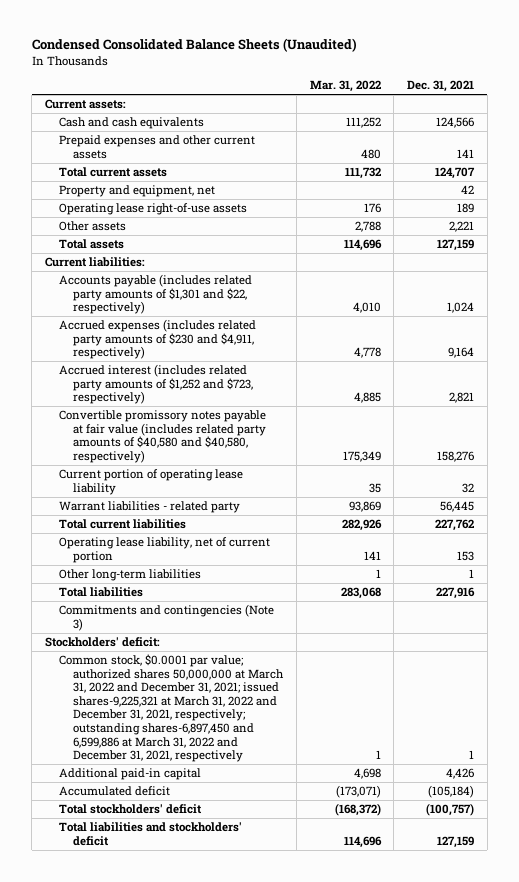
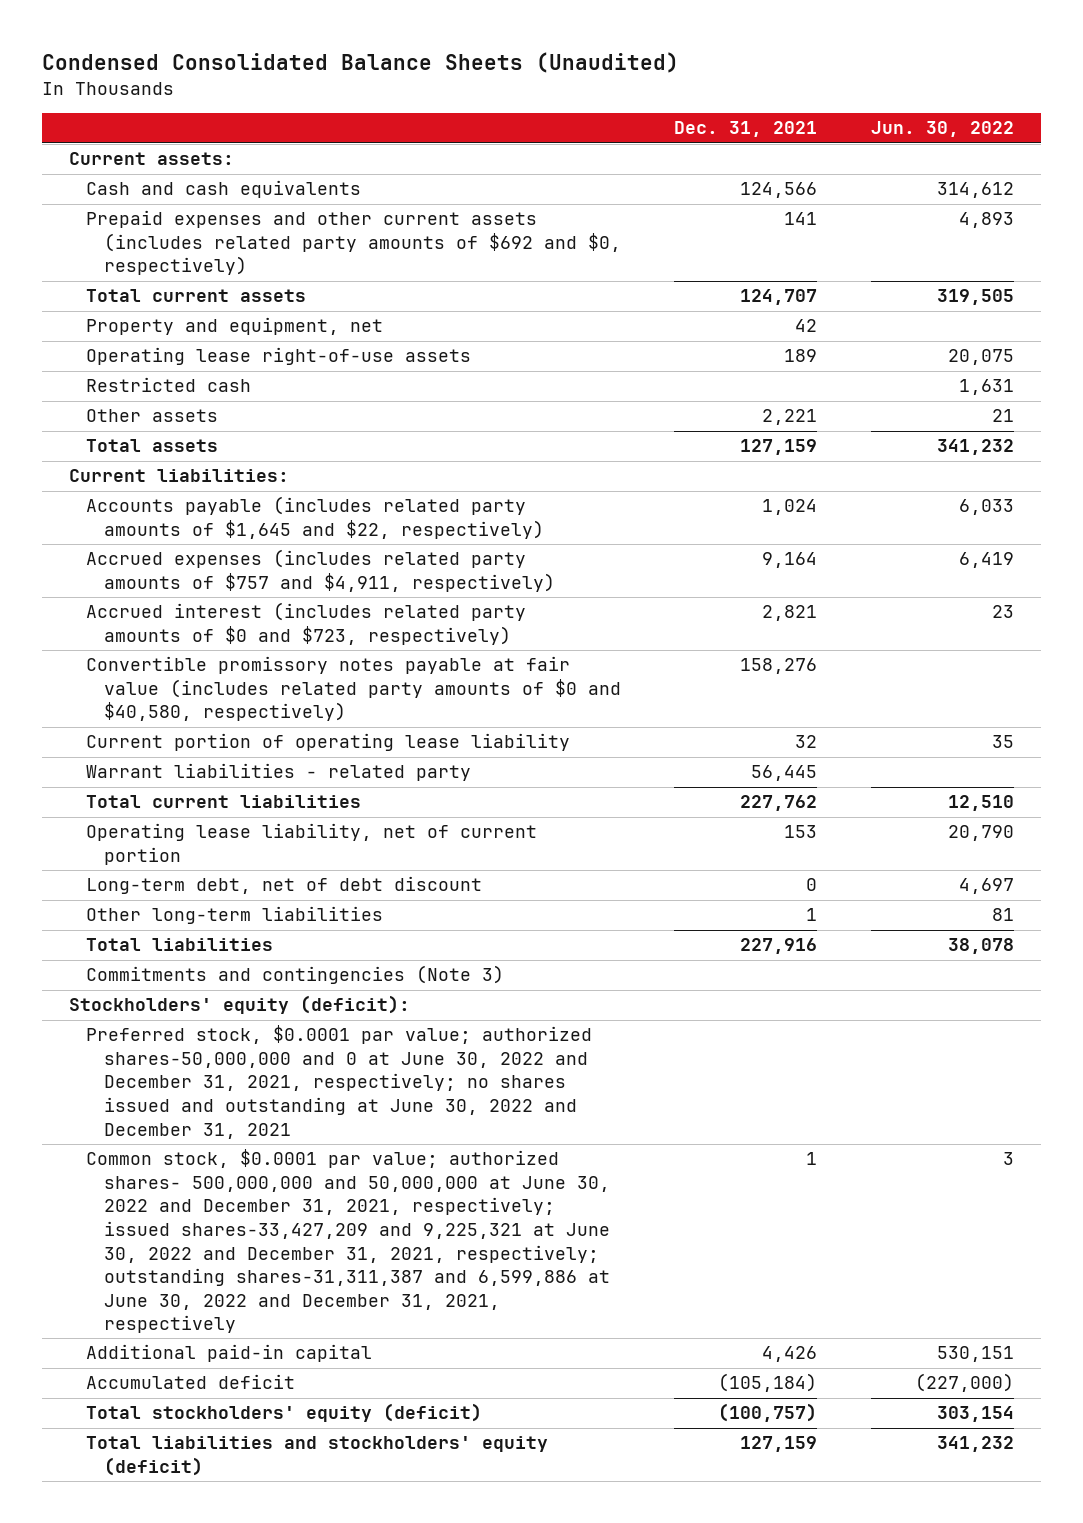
- | Mar. 31, 2022 | Dec. 31, 2021
+ | Dec. 31, 2021 | Jun. 30, 2022
- Prepaid expenses and other current assets | 480 | 141
+ Prepaid expenses and other current assets (includes related party amounts of $692 and $0, respectively) | 141 | 4,893
+ Restricted cash | | 1,631
- Accounts payable (includes related party amounts of $1,301 and $22, respectively) | 4,010 | 1,024
- Accrued expenses (includes related party amounts of $230 and $4,911, respectively) | 4,778 | 9,164
- Accrued interest (includes related party amounts of $1,252 and $723, respectively) | 4,885 | 2,821
- Convertible promissory notes payable at fair value (includes related party amounts of $40,580 and $40,580, respectively) | 175,349 | 158,276
+ Accounts payable (includes related party amounts of $1,645 and $22, respectively) | 1,024 | 6,033
+ Accrued expenses (includes related party amounts of $757 and $4,911, respectively) | 9,164 | 6,419
+ Accrued interest (includes related party amounts of $0 and $723, respectively) | 2,821 | 23
+ Convertible promissory notes payable at fair value (includes related party amounts of $0 and $40,580, respectively) | 158,276 |
+ Long-term debt, net of debt discount | 0 | 4,697
- Stockholders' deficit:
- Common stock, $0.0001 par value; authorized shares 50,000,000 at March 31, 2022 and December 31, 2021; issued shares-9,225,321 at March 31, 2022 and December 31, 2021, respectively; outstanding shares-6,897,450 and 6,599,886 at March 31, 2022 and December 31, 2021, respectively | 1 | 1
+ Stockholders' equity (deficit):
+ Preferred stock, $0.0001 par value; authorized shares-50,000,000 and 0 at June 30, 2022 and December 31, 2021, respectively; no shares issued and outstanding at June 30, 2022 and December 31, 2021
+ Common stock, $0.0001 par value; authorized shares- 500,000,000 and 50,000,000 at June 30, 2022 and December 31, 2021, respectively; issued shares-33,427,209 and 9,225,321 at June 30, 2022 and December 31, 2021, respectively; outstanding shares-31,311,387 and 6,599,886 at June 30, 2022 and December 31, 2021, respectively | 1 | 3
- Total stockholders' deficit | (168,372) | (100,757)
- Total liabilities and stockholders' deficit | 114,696 | 127,159
+ Total stockholders' equity (deficit) | (100,757) | 303,154
+ Total liabilities and stockholders' equity (deficit) | 127,159 | 341,232

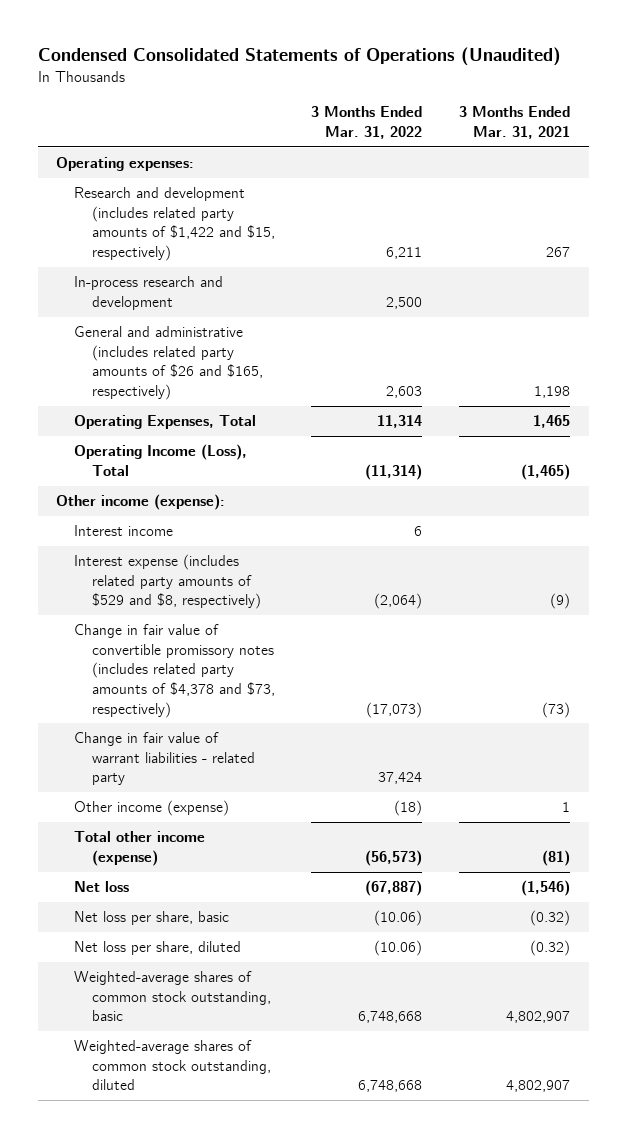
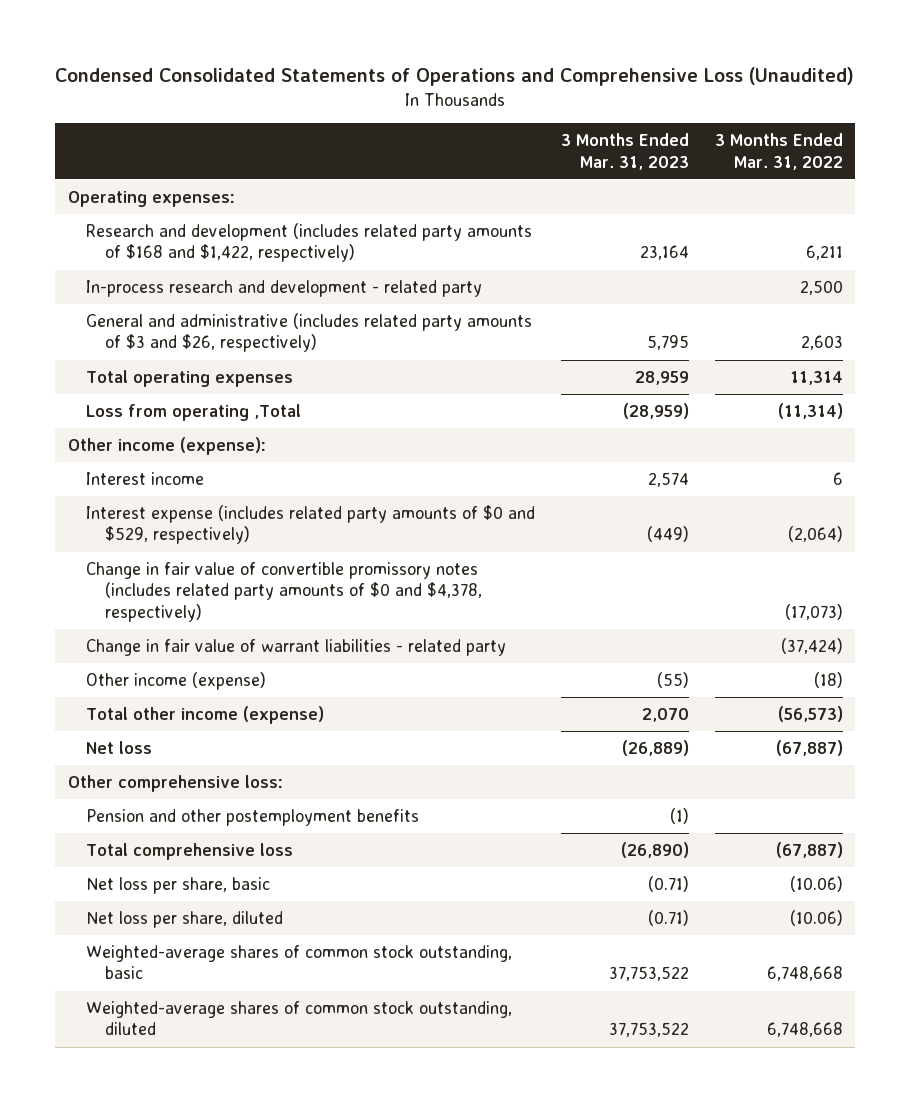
- Condensed Consolidated Statements of Operations (Unaudited)
+ Condensed Consolidated Statements of Operations and Comprehensive Loss (Unaudited)
- | 3 Months Ended Mar. 31, 2022 | 3 Months Ended Mar. 31, 2021
+ | 3 Months Ended Mar. 31, 2023 | 3 Months Ended Mar. 31, 2022
- Research and development (includes related party amounts of $1,422 and $15, respectively) | 6,211 | 267
- In-process research and development | 2,500 |
- General and administrative (includes related party amounts of $26 and $165, respectively) | 2,603 | 1,198
- Operating Expenses, Total | 11,314 | 1,465
- Operating Income (Loss), Total | (11,314) | (1,465)
+ Research and development (includes related party amounts of $168 and $1,422, respectively) | 23,164 | 6,211
+ In-process research and development - related party | | 2,500
+ General and administrative (includes related party amounts of $3 and $26, respectively) | 5,795 | 2,603
+ Total operating expenses | 28,959 | 11,314
+ Loss from operating ,Total | (28,959) | (11,314)
- Interest expense (includes related party amounts of $529 and $8, respectively) | (2,064) | (9)
- Change in fair value of convertible promissory notes (includes related party amounts of $4,378 and $73, respectively) | (17,073) | (73)
- Change in fair value of warrant liabilities - related party | 37,424 |
+ Interest expense (includes related party amounts of $0 and $529, respectively) | (449) | (2,064)
+ Change in fair value of convertible promissory notes (includes related party amounts of $0 and $4,378, respectively) | | (17,073)
+ Change in fair value of warrant liabilities - related party | | (37,424)
+ Other comprehensive loss:
+ Pension and other postemployment benefits | (1) |
+ Total comprehensive loss | (26,890) | (67,887)

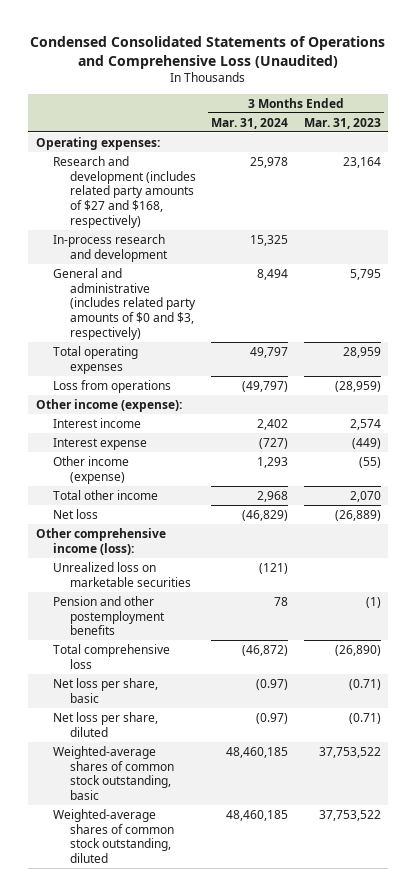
- | 3 Months Ended Mar. 31, 2023 | 3 Months Ended Mar. 31, 2022
+ | 3 Months Ended Mar. 31, 2024 | 3 Months Ended Mar. 31, 2023
- Research and development (includes related party amounts of $168 and $1,422, respectively) | 23,164 | 6,211
- In-process research and development - related party | | 2,500
- General and administrative (includes related party amounts of $3 and $26, respectively) | 5,795 | 2,603
+ Research and development (includes related party amounts of $27 and $168, respectively) | 25,978 | 23,164
+ In-process research and development | 15,325 |
+ General and administrative (includes related party amounts of $0 and $3, respectively) | 8,494 | 5,795
- Loss from operating ,Total | (28,959) | (11,314)
+ Loss from operations | (49,797) | (28,959)
- Interest expense (includes related party amounts of $0 and $529, respectively) | (449) | (2,064)
- Change in fair value of convertible promissory notes (includes related party amounts of $0 and $4,378, respectively) | | (17,073)
- Change in fair value of warrant liabilities - related party | | (37,424)
+ Interest expense | (727) | (449)
- Total other income (expense) | 2,070 | (56,573)
+ Total other income | 2,968 | 2,070
- Other comprehensive loss:
+ Other comprehensive income (loss):
+ Unrealized loss on marketable securities | (121) |

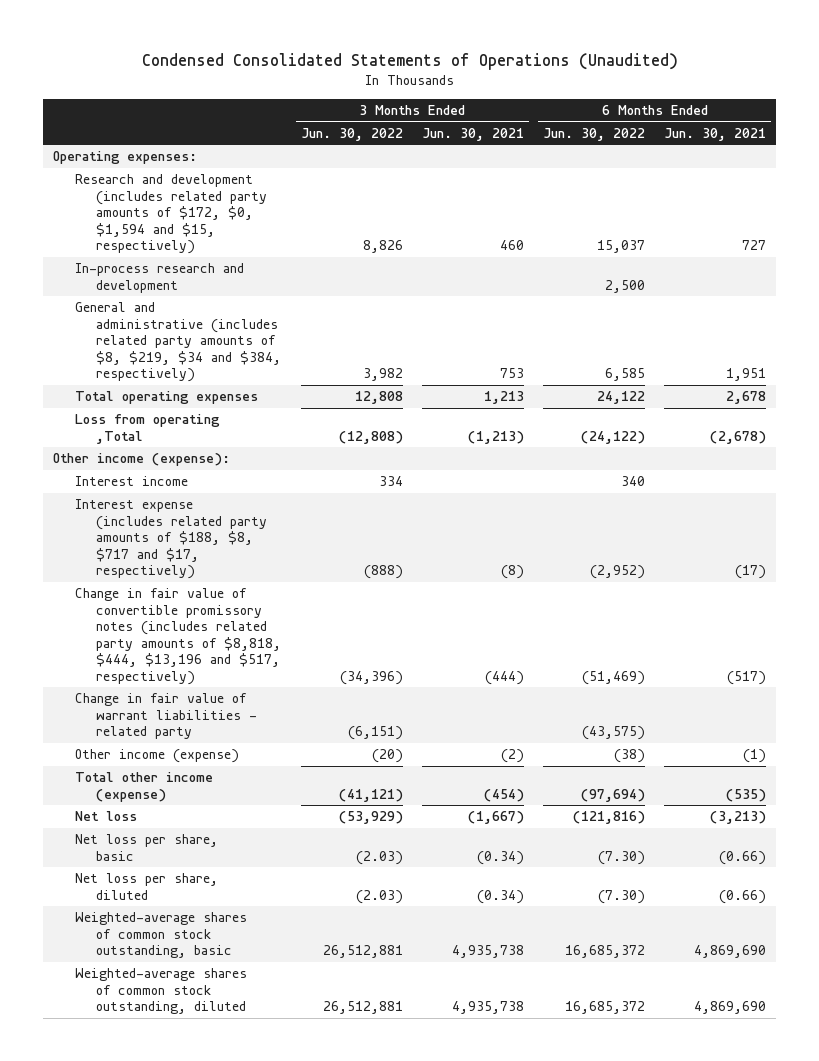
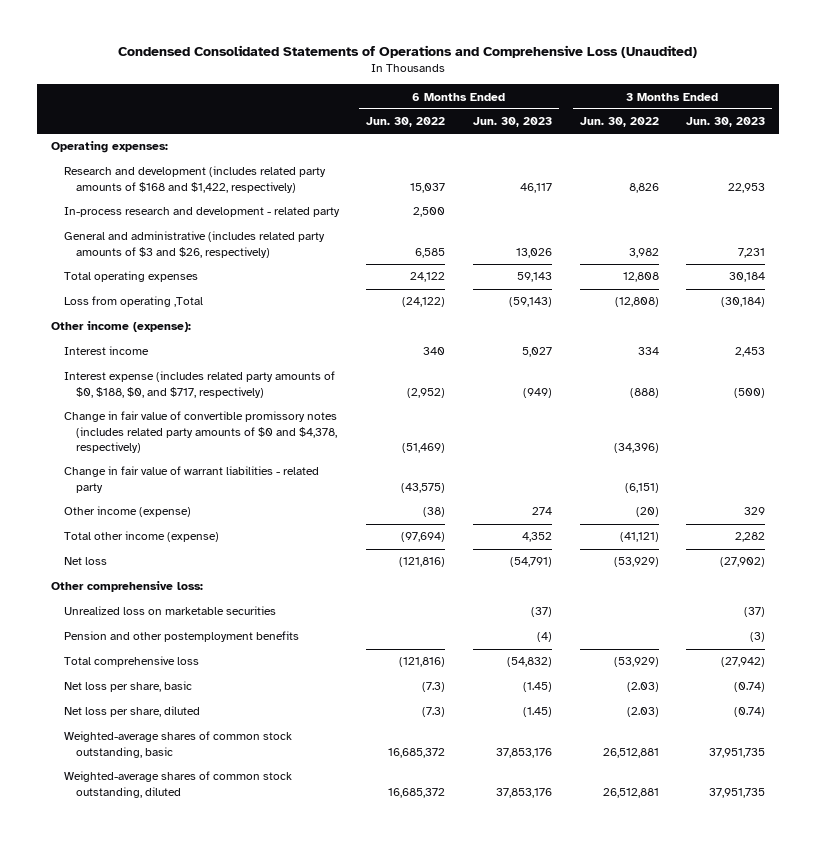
- Condensed Consolidated Statements of Operations (Unaudited)
+ Condensed Consolidated Statements of Operations and Comprehensive Loss (Unaudited)
- | 3 Months Ended Jun. 30, 2022 | 3 Months Ended Jun. 30, 2021 | 6 Months Ended Jun. 30, 2022 | 6 Months Ended Jun. 30, 2021
+ | 6 Months Ended Jun. 30, 2022 | 6 Months Ended Jun. 30, 2023 | 3 Months Ended Jun. 30, 2022 | 3 Months Ended Jun. 30, 2023
- Research and development (includes related party amounts of $172, $0, $1,594 and $15, respectively) | 8,826 | 460 | 15,037 | 727
- In-process research and development | | | 2,500 |
- General and administrative (includes related party amounts of $8, $219, $34 and $384, respectively) | 3,982 | 753 | 6,585 | 1,951
+ Research and development (includes related party amounts of $168 and $1,422, respectively) | 15,037 | 46,117 | 8,826 | 22,953
+ In-process research and development - related party | 2,500 | | |
+ General and administrative (includes related party amounts of $3 and $26, respectively) | 6,585 | 13,026 | 3,982 | 7,231
- Interest expense (includes related party amounts of $188, $8, $717 and $17, respectively) | (888) | (8) | (2,952) | (17)
- Change in fair value of convertible promissory notes (includes related party amounts of $8,818, $444, $13,196 and $517, respectively) | (34,396) | (444) | (51,469) | (517)
+ Interest expense (includes related party amounts of $0, $188, $0, and $717, respectively) | (2,952) | (949) | (888) | (500)
+ Change in fair value of convertible promissory notes (includes related party amounts of $0 and $4,378, respectively) | (51,469) | | (34,396) |
- Net loss per share, basic | (2.03) | (0.34) | (7.30) | (0.66)
- Net loss per share, diluted | (2.03) | (0.34) | (7.30) | (0.66)
+ Other comprehensive loss:
+ Unrealized loss on marketable securities | | (37) | | (37)
+ Pension and other postemployment benefits | | (4) | | (3)
+ Total comprehensive loss | (121,816) | (54,832) | (53,929) | (27,942)
+ Net loss per share, basic | (7.3) | (1.45) | (2.03) | (0.74)
+ Net loss per share, diluted | (7.3) | (1.45) | (2.03) | (0.74)

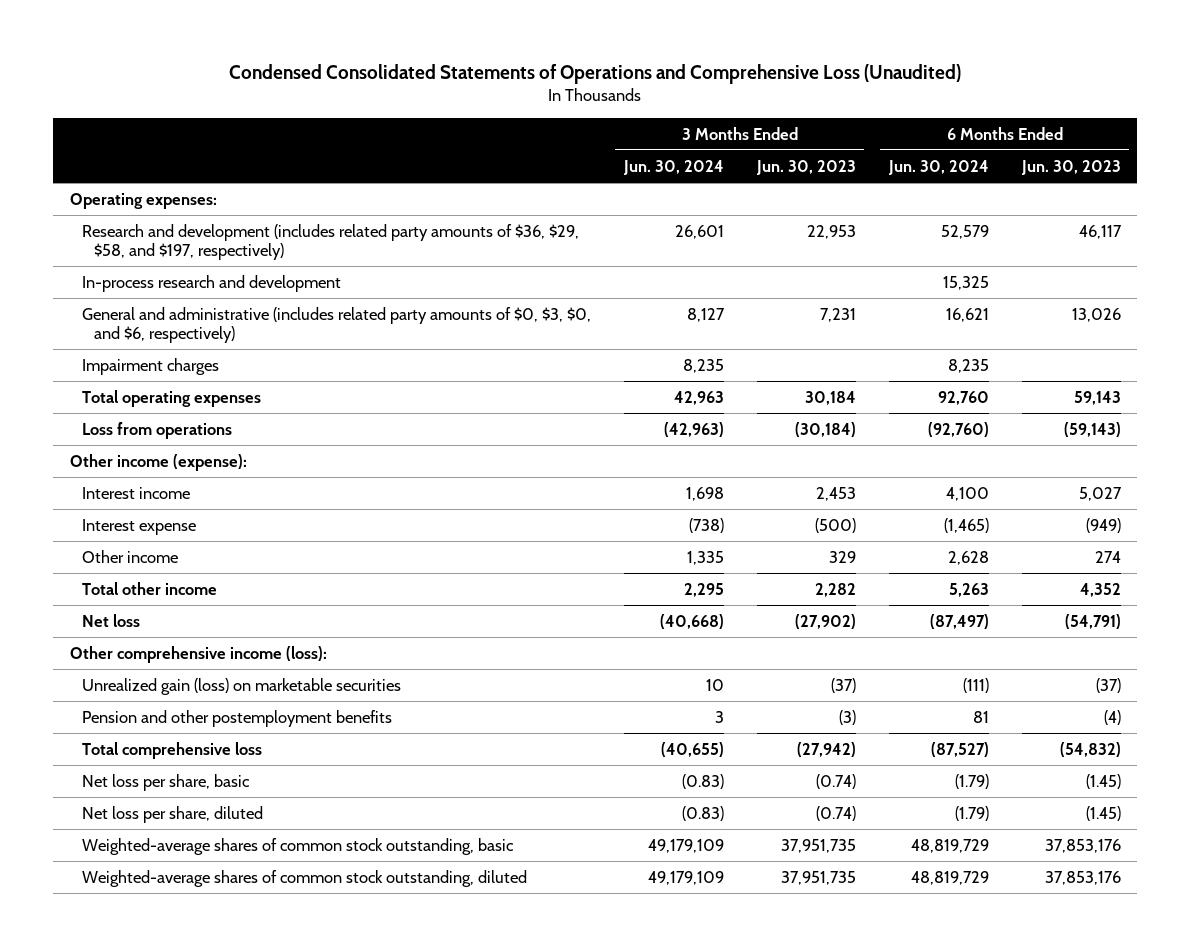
- | 6 Months Ended Jun. 30, 2022 | 6 Months Ended Jun. 30, 2023 | 3 Months Ended Jun. 30, 2022 | 3 Months Ended Jun. 30, 2023
+ | 3 Months Ended Jun. 30, 2024 | 3 Months Ended Jun. 30, 2023 | 6 Months Ended Jun. 30, 2024 | 6 Months Ended Jun. 30, 2023
- Research and development (includes related party amounts of $168 and $1,422, respectively) | 15,037 | 46,117 | 8,826 | 22,953
- In-process research and development - related party | 2,500 | | |
- General and administrative (includes related party amounts of $3 and $26, respectively) | 6,585 | 13,026 | 3,982 | 7,231
+ Research and development (includes related party amounts of $36, $29, $58, and $197, respectively) | 26,601 | 22,953 | 52,579 | 46,117
+ In-process research and development | | | 15,325 |
+ General and administrative (includes related party amounts of $0, $3, $0, and $6, respectively) | 8,127 | 7,231 | 16,621 | 13,026
+ Impairment charges | 8,235 | | 8,235 |
- Loss from operating ,Total | (24,122) | (59,143) | (12,808) | (30,184)
+ Loss from operations | (42,963) | (30,184) | (92,760) | (59,143)
- Interest expense (includes related party amounts of $0, $188, $0, and $717, respectively) | (2,952) | (949) | (888) | (500)
- Change in fair value of convertible promissory notes (includes related party amounts of $0 and $4,378, respectively) | (51,469) | | (34,396) |
- Change in fair value of warrant liabilities - related party | (43,575) | | (6,151) |
- Other income (expense) | (38) | 274 | (20) | 329
- Total other income (expense) | (97,694) | 4,352 | (41,121) | 2,282
+ Interest expense | (738) | (500) | (1,465) | (949)
+ Other income | 1,335 | 329 | 2,628 | 274
+ Total other income | 2,295 | 2,282 | 5,263 | 4,352
- Other comprehensive loss:
- Unrealized loss on marketable securities | | (37) | | (37)
+ Other comprehensive income (loss):
+ Unrealized gain (loss) on marketable securities | 10 | (37) | (111) | (37)

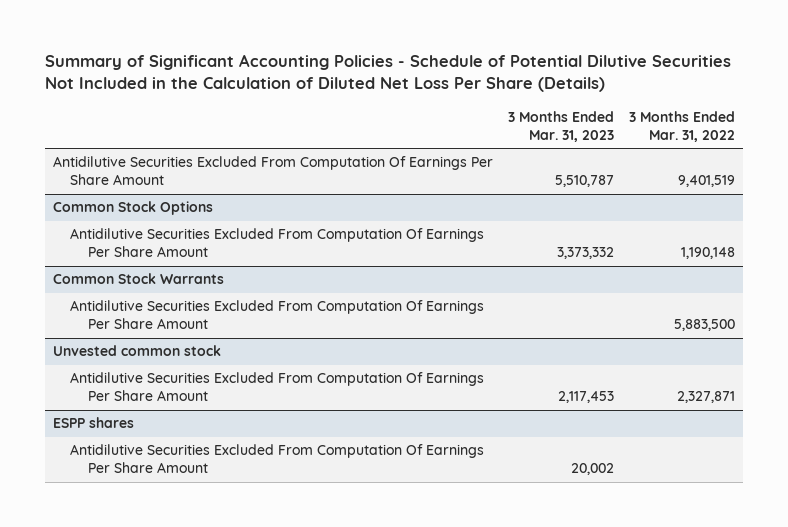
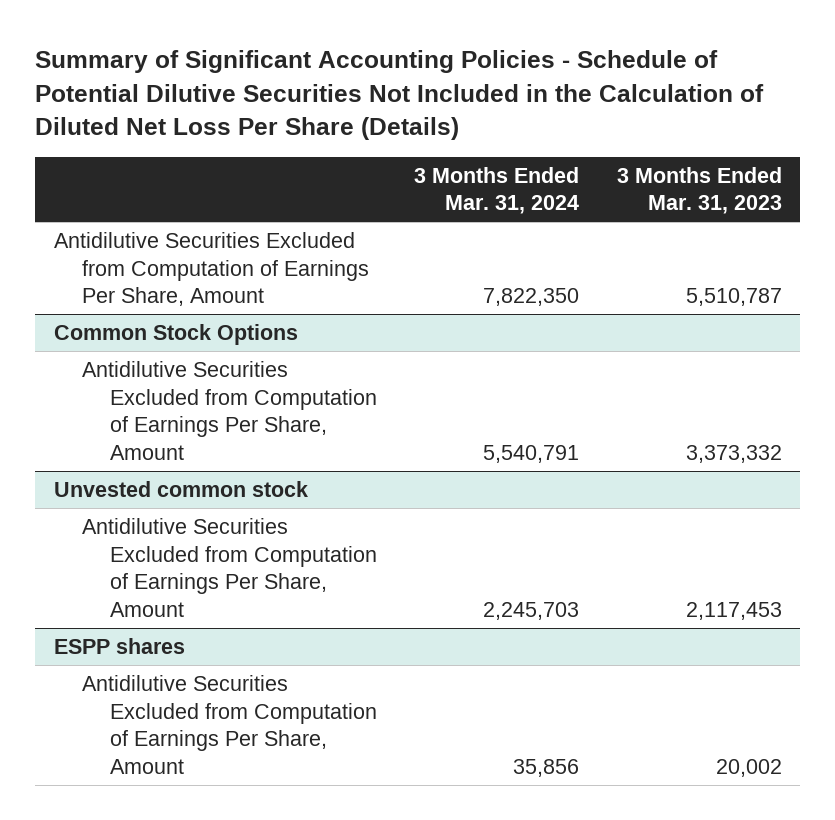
- | 3 Months Ended Mar. 31, 2023 | 3 Months Ended Mar. 31, 2022
+ | 3 Months Ended Mar. 31, 2024 | 3 Months Ended Mar. 31, 2023
- Antidilutive Securities Excluded From Computation Of Earnings Per Share Amount | 5,510,787 | 9,401,519
+ Antidilutive Securities Excluded from Computation of Earnings Per Share, Amount | 7,822,350 | 5,510,787
@ Common Stock Options
- Antidilutive Securities Excluded From Computation Of Earnings Per Share Amount | 3,373,332 | 1,190,148
- Common Stock Warrants
- Antidilutive Securities Excluded From Computation Of Earnings Per Share Amount | | 5,883,500
@ Common Stock Options
+ Antidilutive Securities Excluded from Computation of Earnings Per Share, Amount | 5,540,791 | 3,373,332
@ Unvested common stock
- Antidilutive Securities Excluded From Computation Of Earnings Per Share Amount | 2,117,453 | 2,327,871
+ Antidilutive Securities Excluded from Computation of Earnings Per Share, Amount | 2,245,703 | 2,117,453
@ ESPP shares
- Antidilutive Securities Excluded From Computation Of Earnings Per Share Amount | 20,002 |
+ Antidilutive Securities Excluded from Computation of Earnings Per Share, Amount | 35,856 | 20,002

